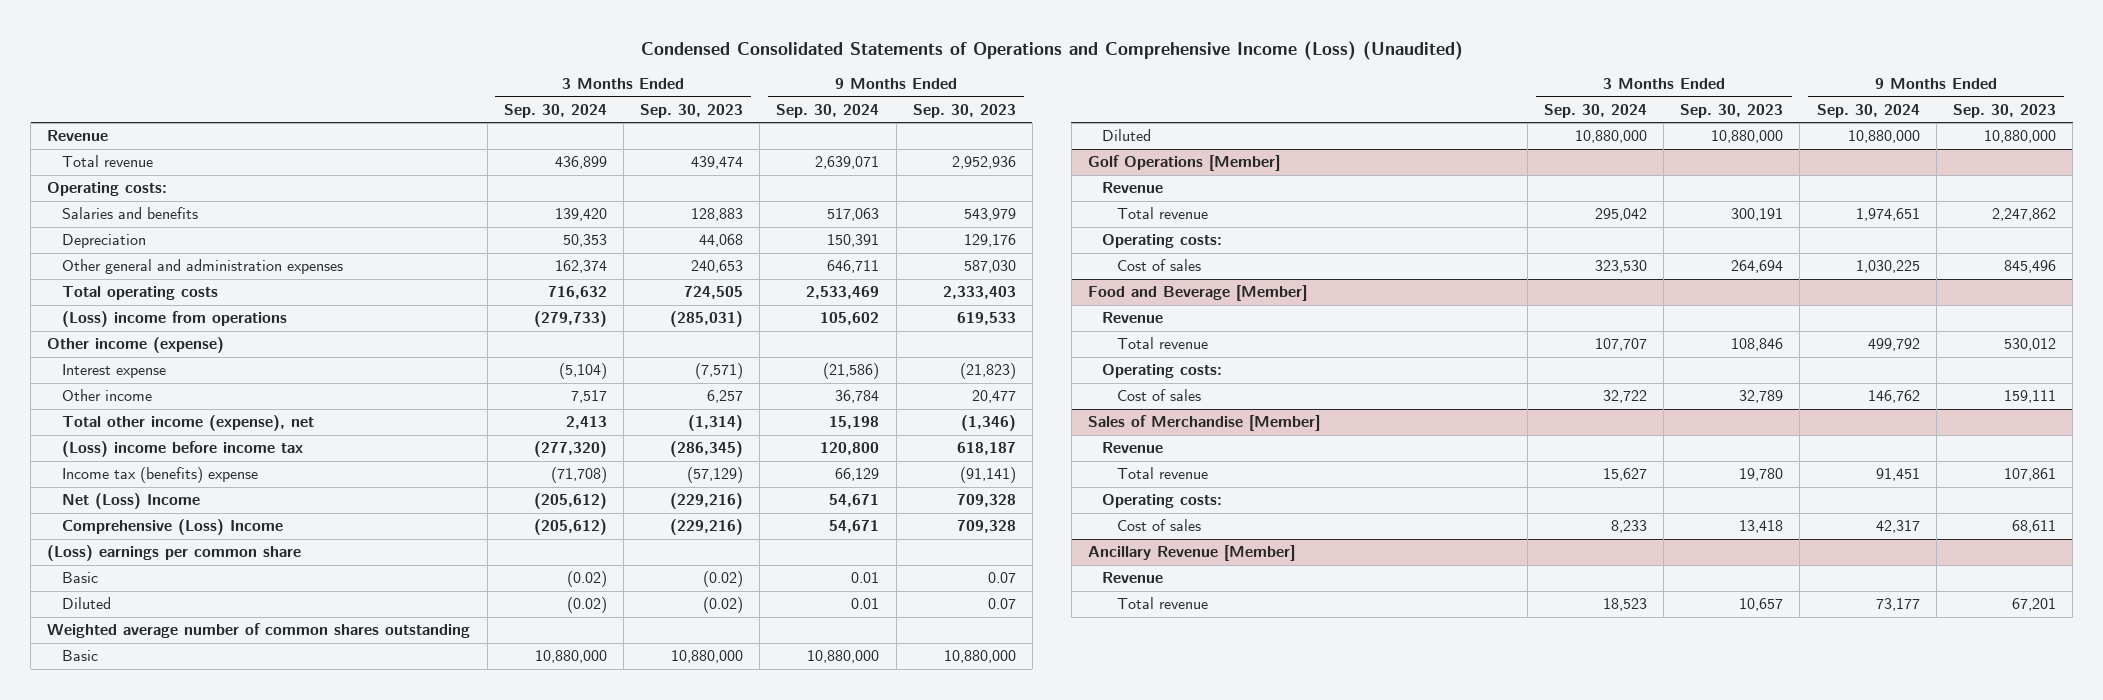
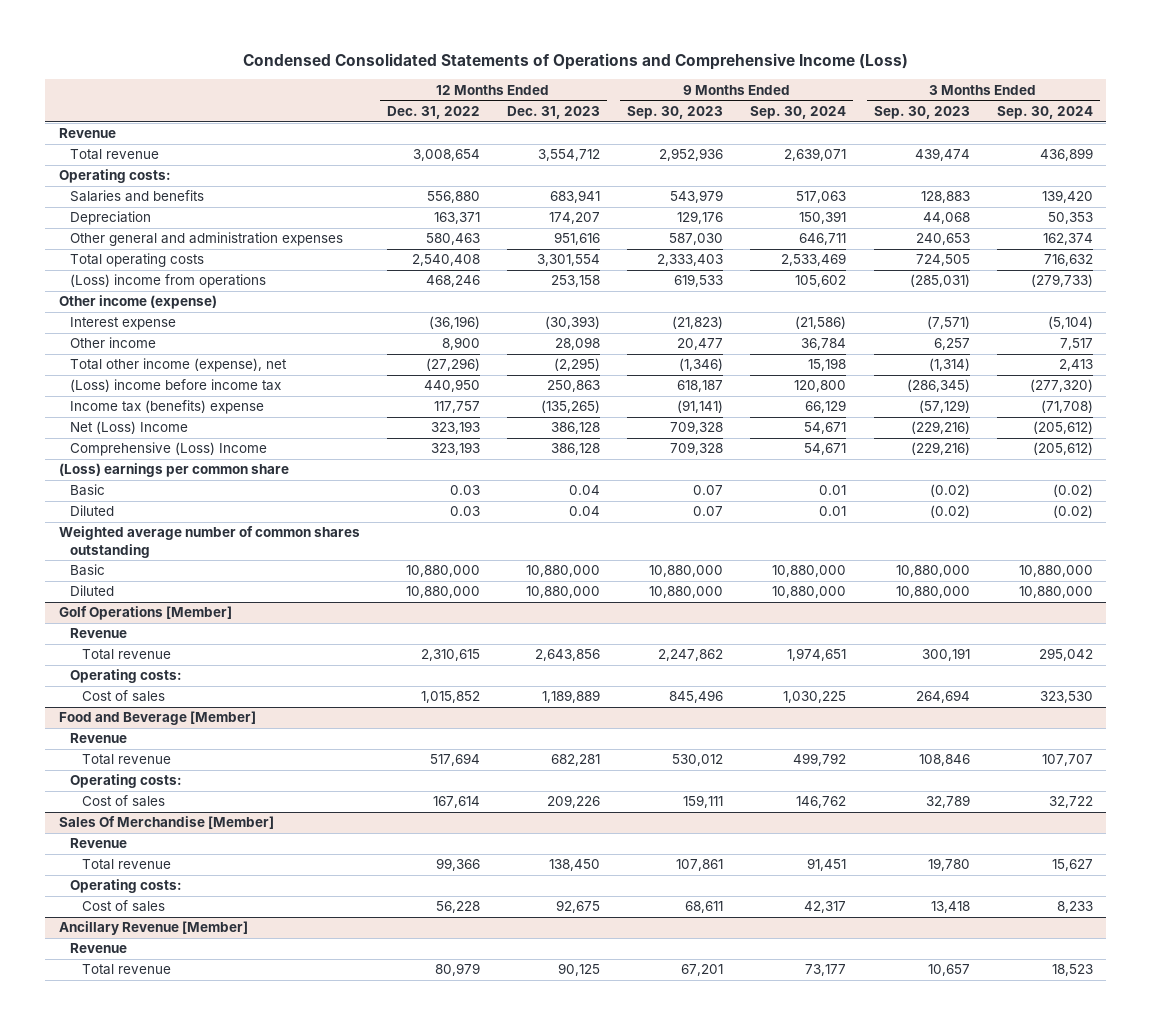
- Condensed Consolidated Statements of Operations and Comprehensive Income (Loss) (Unaudited)
+ Condensed Consolidated Statements of Operations and Comprehensive Income (Loss)
- | 3 Months Ended Sep. 30, 2024 | 3 Months Ended Sep. 30, 2023 | 9 Months Ended Sep. 30, 2024 | 9 Months Ended Sep. 30, 2023
+ | 12 Months Ended Dec. 31, 2022 | 12 Months Ended Dec. 31, 2023 | 9 Months Ended Sep. 30, 2023 | 9 Months Ended Sep. 30, 2024 | 3 Months Ended Sep. 30, 2023 | 3 Months Ended Sep. 30, 2024
- Sales of Merchandise [Member]
+ Sales Of Merchandise [Member]

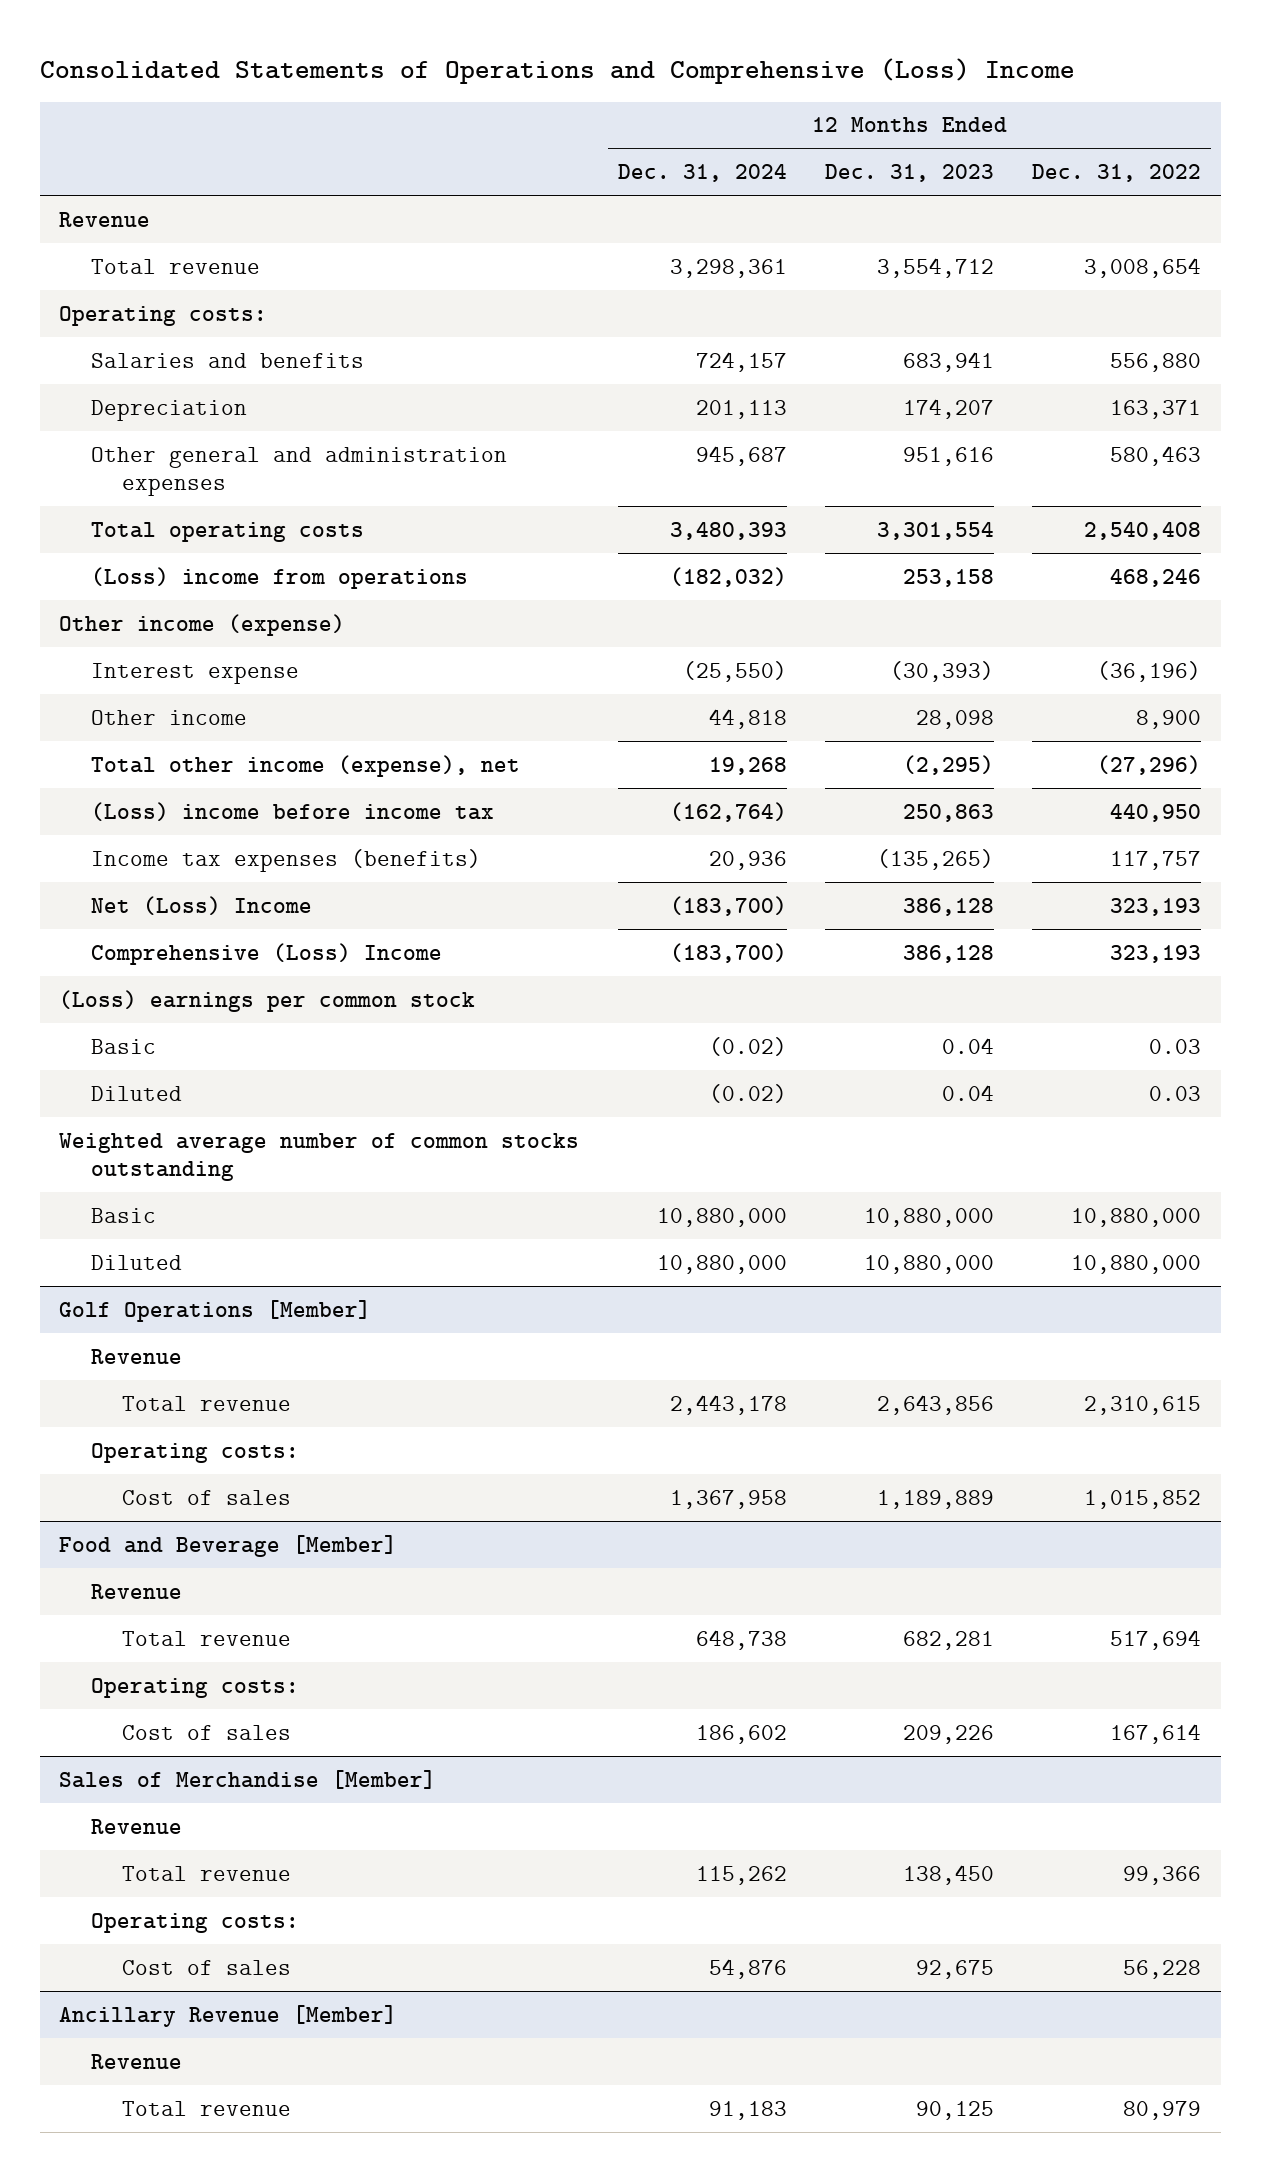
- Condensed Consolidated Statements of Operations and Comprehensive Income (Loss)
+ Consolidated Statements of Operations and Comprehensive (Loss) Income
- | 12 Months Ended Dec. 31, 2022 | 12 Months Ended Dec. 31, 2023 | 9 Months Ended Sep. 30, 2023 | 9 Months Ended Sep. 30, 2024 | 3 Months Ended Sep. 30, 2023 | 3 Months Ended Sep. 30, 2024
+ | 12 Months Ended Dec. 31, 2024 | 12 Months Ended Dec. 31, 2023 | 12 Months Ended Dec. 31, 2022
- Income tax (benefits) expense | 117,757 | (135,265) | (91,141) | 66,129 | (57,129) | (71,708)
+ Income tax expenses (benefits) | 20,936 | (135,265) | 117,757
- (Loss) earnings per common share
+ (Loss) earnings per common stock
- Weighted average number of common shares outstanding
+ Weighted average number of common stocks outstanding
- Sales Of Merchandise [Member]
+ Sales of Merchandise [Member]

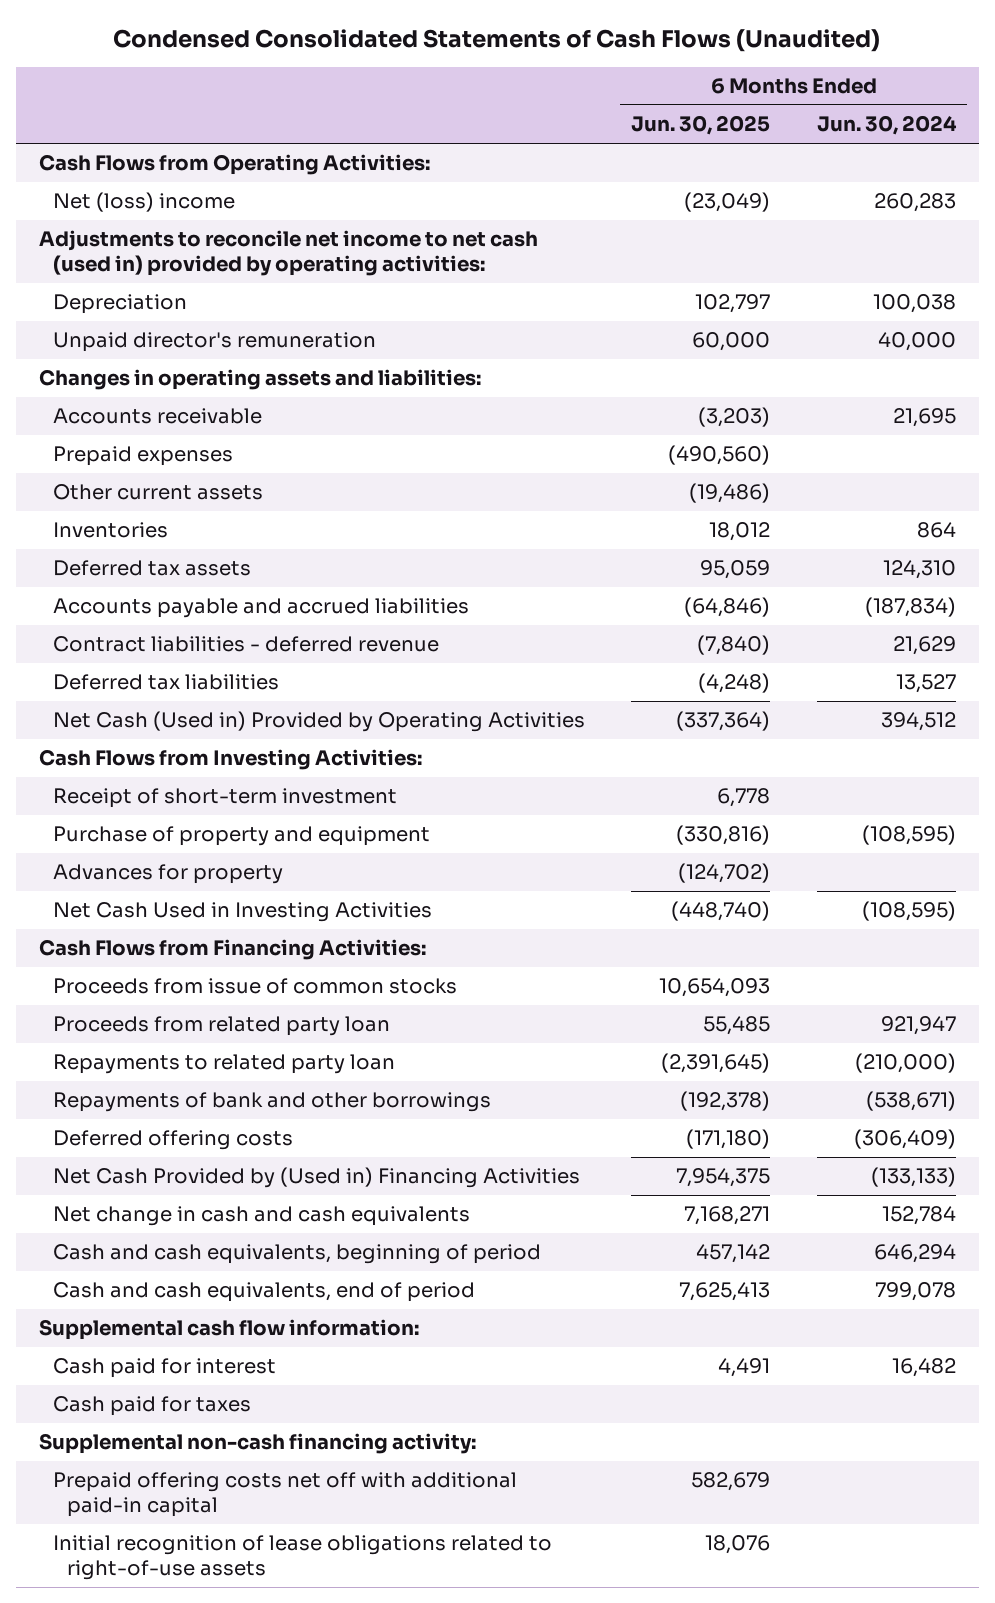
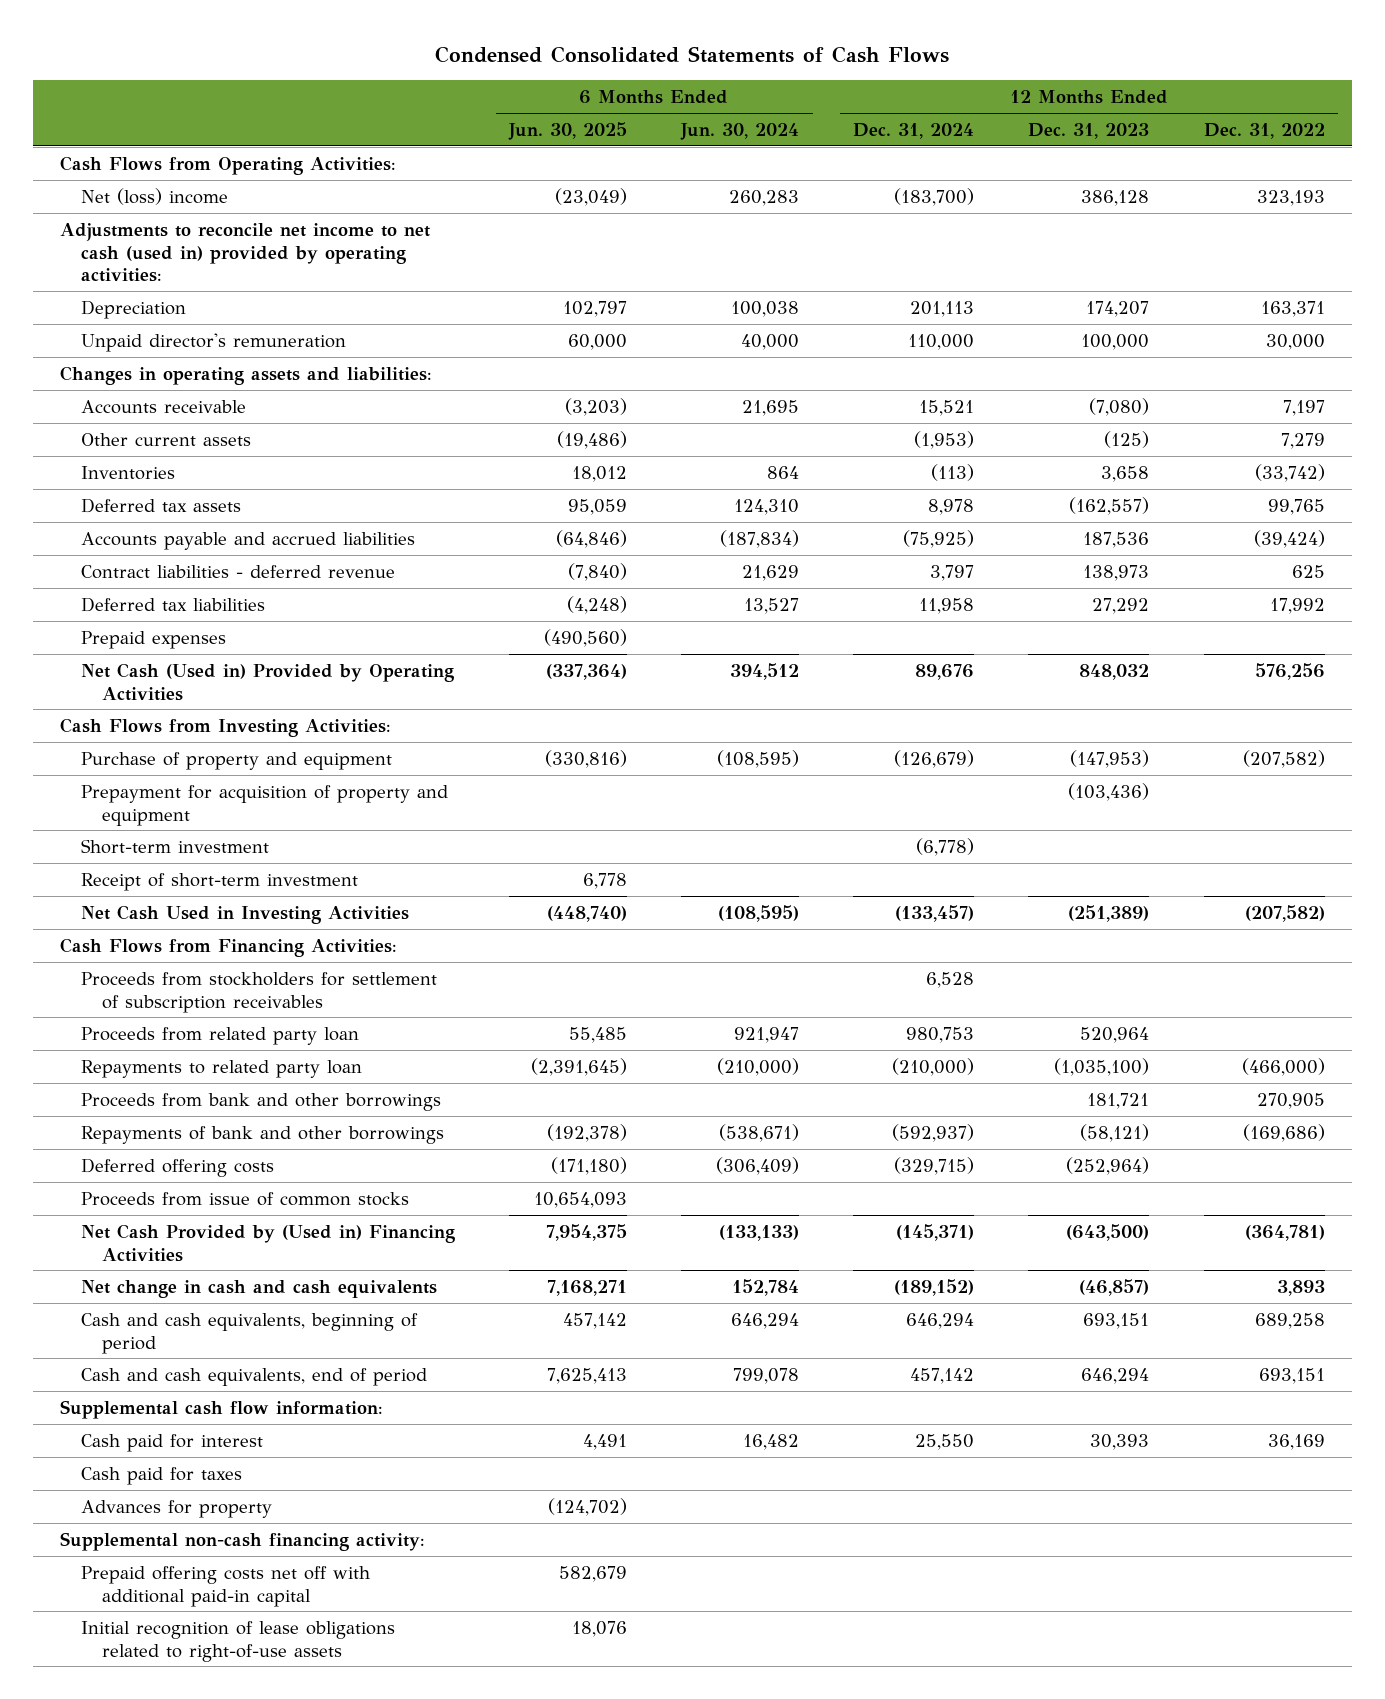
- Condensed Consolidated Statements of Cash Flows (Unaudited)
+ Condensed Consolidated Statements of Cash Flows
- | 6 Months Ended Jun. 30, 2025 | 6 Months Ended Jun. 30, 2024
+ | 6 Months Ended Jun. 30, 2025 | 6 Months Ended Jun. 30, 2024 | 12 Months Ended Dec. 31, 2024 | 12 Months Ended Dec. 31, 2023 | 12 Months Ended Dec. 31, 2022
moved down: Prepaid expenses | (490,560) | | | |
+ Prepayment for acquisition of property and equipment | | | | (103,436) |
+ Short-term investment | | | (6,778) | |
moved down: Receipt of short-term investment | 6,778 | | | |
+ Proceeds from stockholders for settlement of subscription receivables | | | 6,528 | |
+ Proceeds from bank and other borrowings | | | | 181,721 | 270,905
moved down: Proceeds from issue of common stocks | 10,654,093 | | | |
moved down: Advances for property | (124,702) | | | |

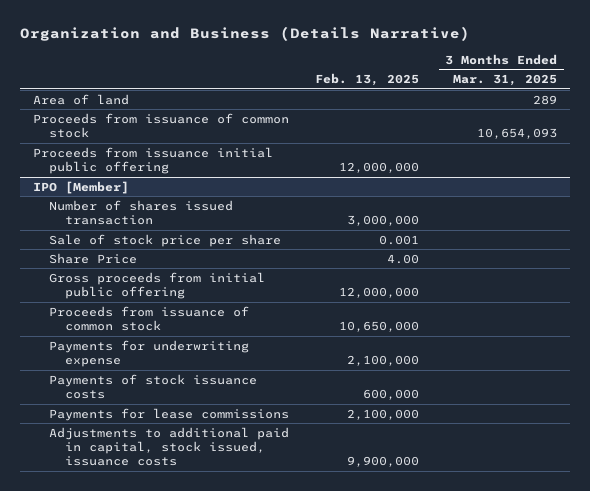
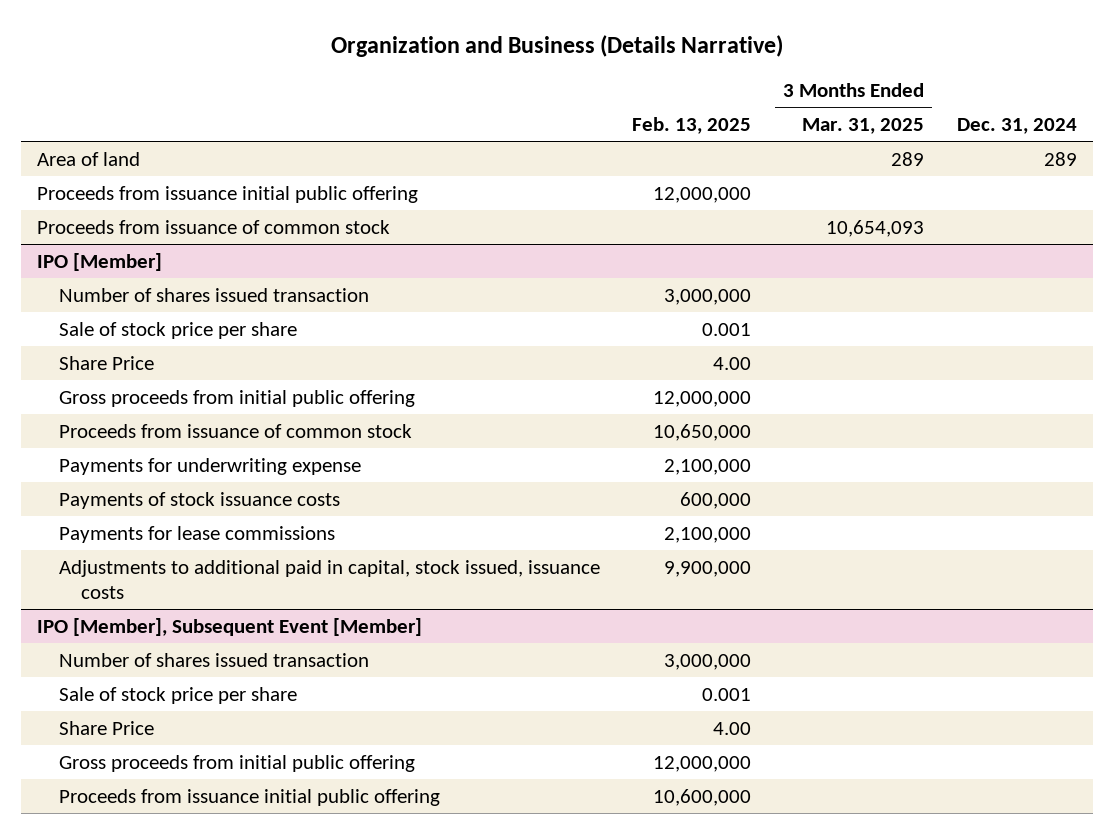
- | Feb. 13, 2025 | 3 Months Ended Mar. 31, 2025
+ | Feb. 13, 2025 | 3 Months Ended Mar. 31, 2025 | Dec. 31, 2024
moved down: Proceeds from issuance of common stock | | 10,654,093 |
+ IPO [Member], Subsequent Event [Member]
+ Number of shares issued transaction | 3,000,000 | |
+ Sale of stock price per share | 0.001 | |
+ Share Price | 4.00 | |
+ Gross proceeds from initial public offering | 12,000,000 | |
+ Proceeds from issuance initial public offering | 10,600,000 | |

